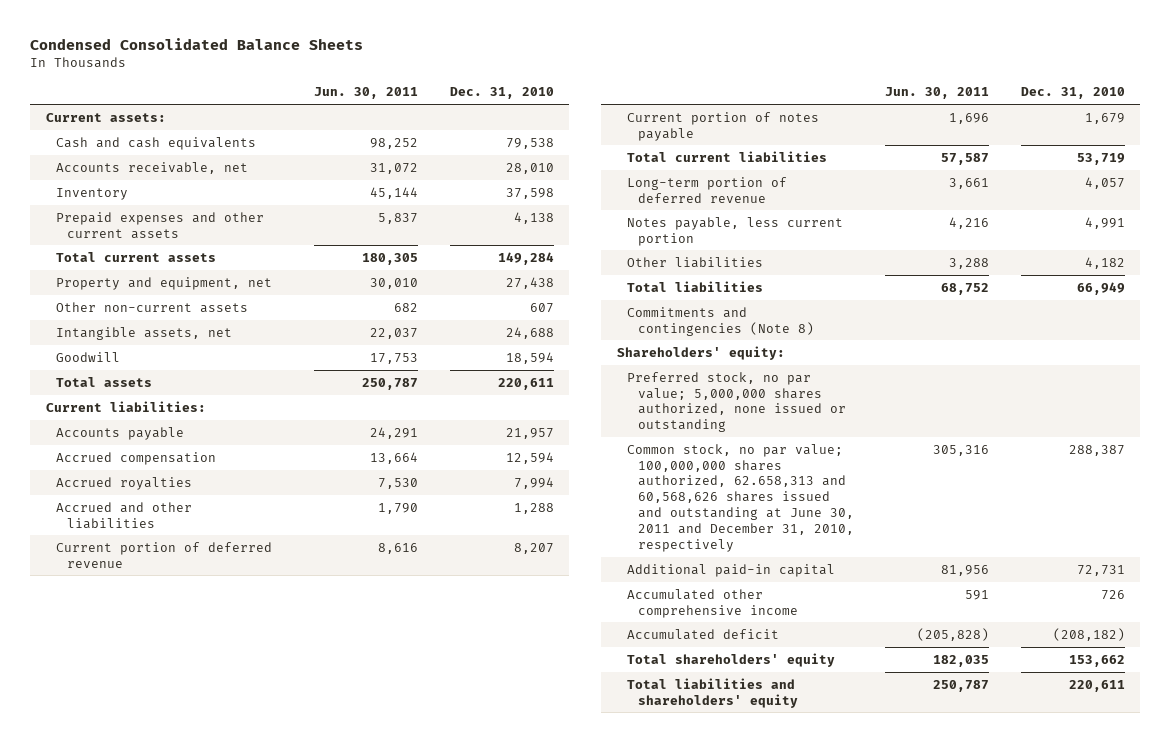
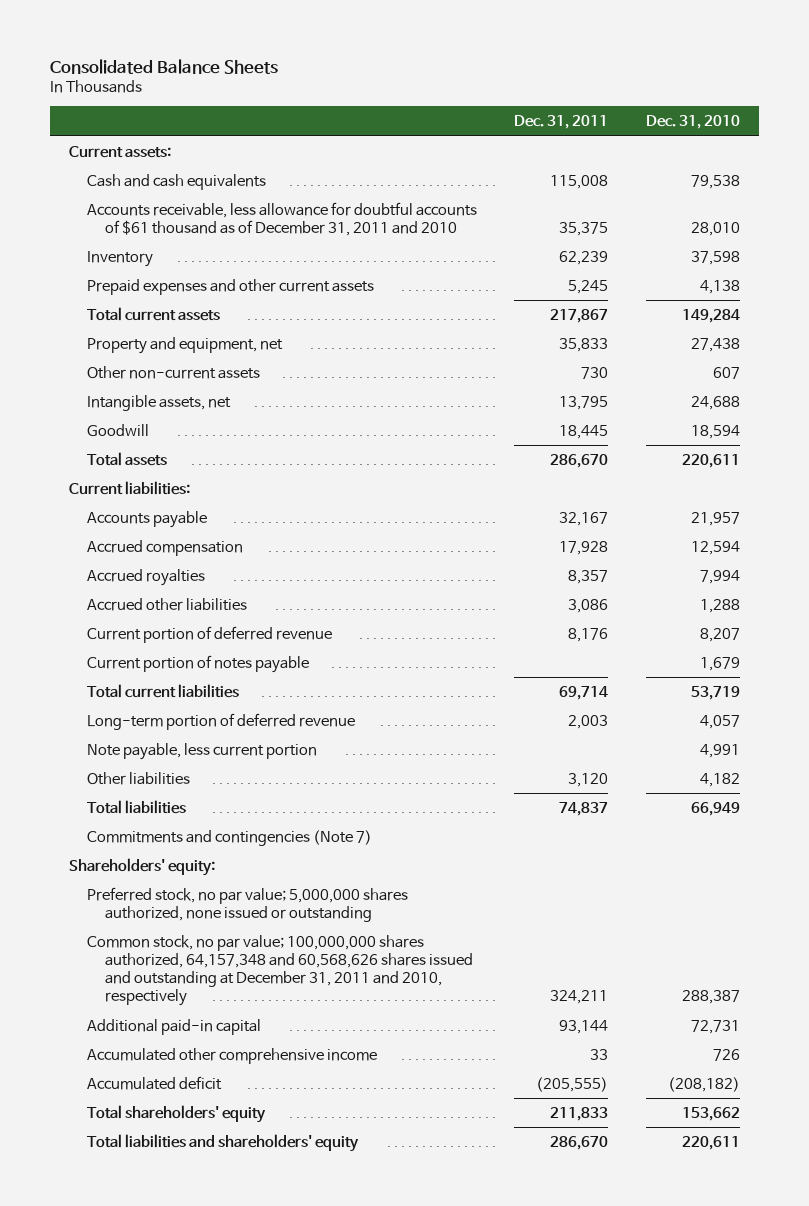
- Condensed Consolidated Balance Sheets
+ Consolidated Balance Sheets
- | Jun. 30, 2011 | Dec. 31, 2010
+ | Dec. 31, 2011 | Dec. 31, 2010
- Accounts receivable, net | 31,072 | 28,010
+ Accounts receivable, less allowance for doubtful accounts of $61 thousand as of December 31, 2011 and 2010 | 35,375 | 28,010
- Accrued and other liabilities | 1,790 | 1,288
+ Accrued other liabilities | 3,086 | 1,288
- Notes payable, less current portion | 4,216 | 4,991
+ Note payable, less current portion | | 4,991
- Commitments and contingencies (Note 8)
+ Commitments and contingencies (Note 7)
- Common stock, no par value; 100,000,000 shares authorized, 62.658,313 and 60,568,626 shares issued and outstanding at June 30, 2011 and December 31, 2010, respectively | 305,316 | 288,387
+ Common stock, no par value; 100,000,000 shares authorized, 64,157,348 and 60,568,626 shares issued and outstanding at December 31, 2011 and 2010, respectively | 324,211 | 288,387

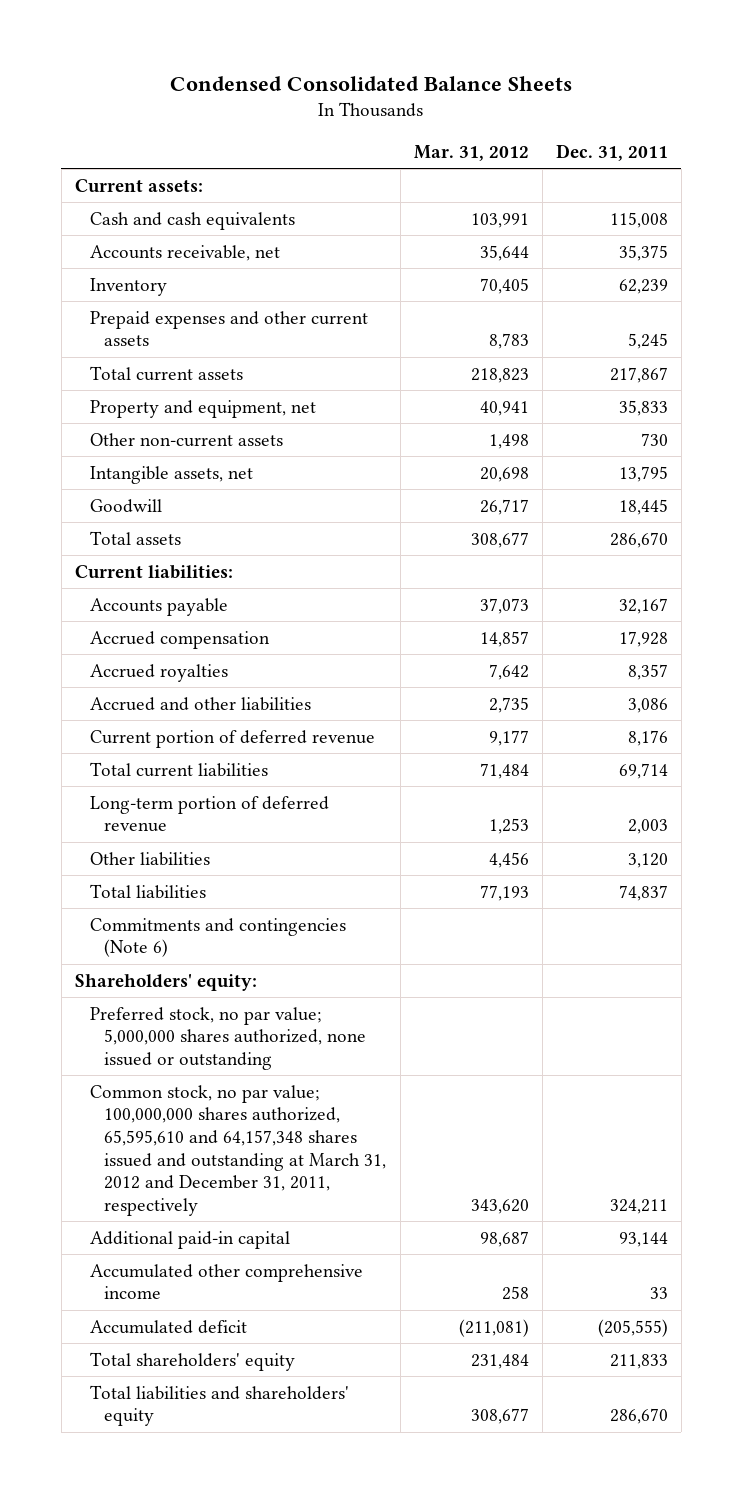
- Consolidated Balance Sheets
+ Condensed Consolidated Balance Sheets
- | Dec. 31, 2011 | Dec. 31, 2010
+ | Mar. 31, 2012 | Dec. 31, 2011
- Accounts receivable, less allowance for doubtful accounts of $61 thousand as of December 31, 2011 and 2010 | 35,375 | 28,010
+ Accounts receivable, net | 35,644 | 35,375
- Accrued other liabilities | 3,086 | 1,288
+ Accrued and other liabilities | 2,735 | 3,086
- Current portion of notes payable | | 1,679
- Note payable, less current portion | | 4,991
- Commitments and contingencies (Note 7)
+ Commitments and contingencies (Note 6)
- Common stock, no par value; 100,000,000 shares authorized, 64,157,348 and 60,568,626 shares issued and outstanding at December 31, 2011 and 2010, respectively | 324,211 | 288,387
+ Common stock, no par value; 100,000,000 shares authorized, 65,595,610 and 64,157,348 shares issued and outstanding at March 31, 2012 and December 31, 2011, respectively | 343,620 | 324,211

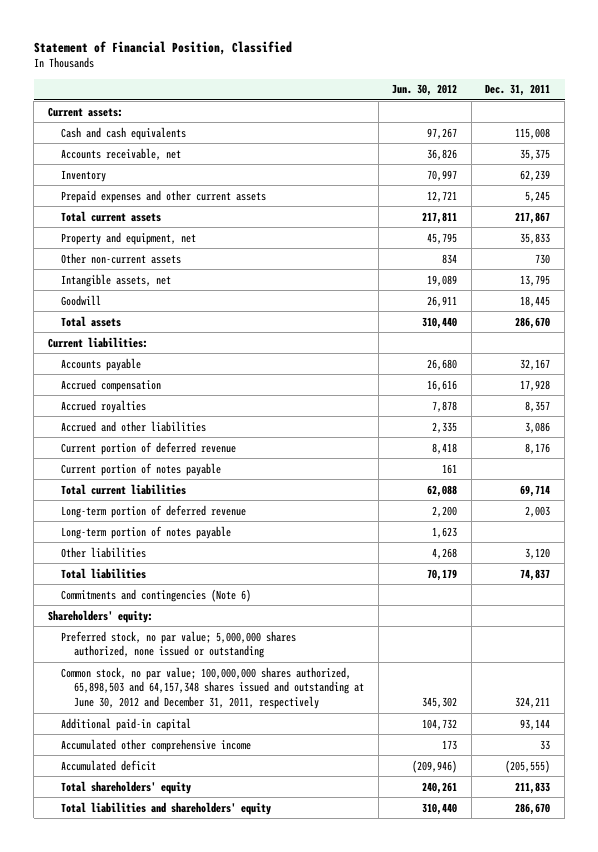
- Condensed Consolidated Balance Sheets
+ Statement of Financial Position, Classified
- | Mar. 31, 2012 | Dec. 31, 2011
+ | Jun. 30, 2012 | Dec. 31, 2011
+ Current portion of notes payable | 161 |
+ Long-term portion of notes payable | 1,623 |
- Common stock, no par value; 100,000,000 shares authorized, 65,595,610 and 64,157,348 shares issued and outstanding at March 31, 2012 and December 31, 2011, respectively | 343,620 | 324,211
+ Common stock, no par value; 100,000,000 shares authorized, 65,898,503 and 64,157,348 shares issued and outstanding at June 30, 2012 and December 31, 2011, respectively | 345,302 | 324,211

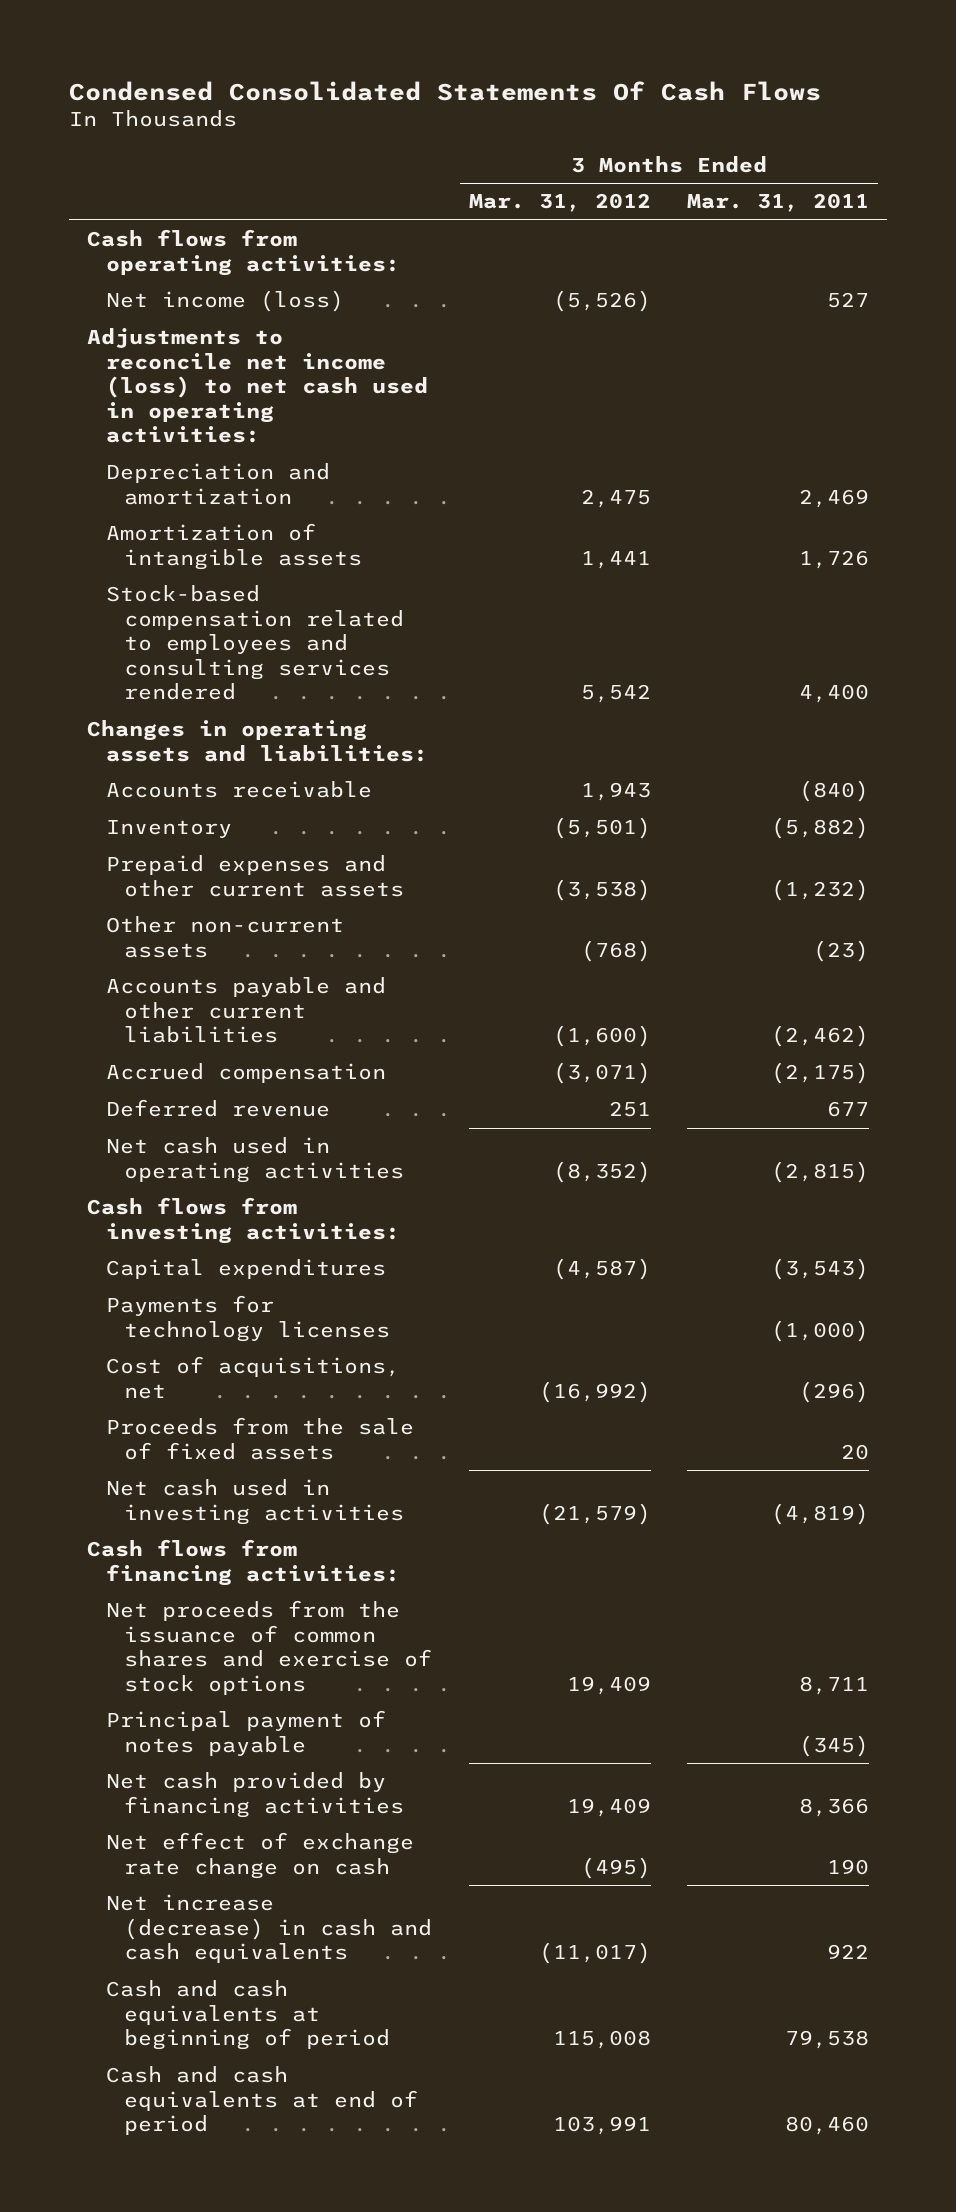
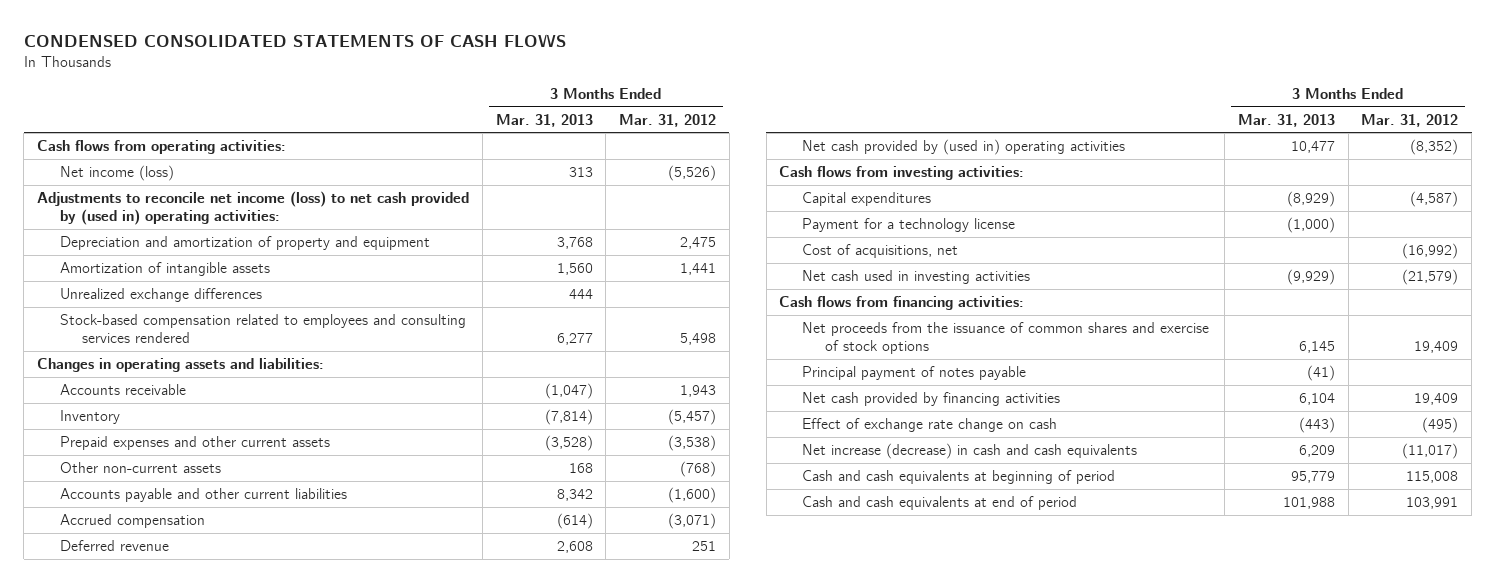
- Condensed Consolidated Statements Of Cash Flows
+ CONDENSED CONSOLIDATED STATEMENTS OF CASH FLOWS
- | 3 Months Ended Mar. 31, 2012 | 3 Months Ended Mar. 31, 2011
+ | 3 Months Ended Mar. 31, 2013 | 3 Months Ended Mar. 31, 2012
- Adjustments to reconcile net income (loss) to net cash used in operating activities:
- Depreciation and amortization | 2,475 | 2,469
+ Adjustments to reconcile net income (loss) to net cash provided by (used in) operating activities:
+ Depreciation and amortization of property and equipment | 3,768 | 2,475
- Stock-based compensation related to employees and consulting services rendered | 5,542 | 4,400
+ Unrealized exchange differences | 444 |
+ Stock-based compensation related to employees and consulting services rendered | 6,277 | 5,498
- Inventory | (5,501) | (5,882)
+ Inventory | (7,814) | (5,457)
- Net cash used in operating activities | (8,352) | (2,815)
+ Net cash provided by (used in) operating activities | 10,477 | (8,352)
- Payments for technology licenses | | (1,000)
+ Payment for a technology license | (1,000) |
- Proceeds from the sale of fixed assets | | 20
- Net effect of exchange rate change on cash | (495) | 190
+ Effect of exchange rate change on cash | (443) | (495)

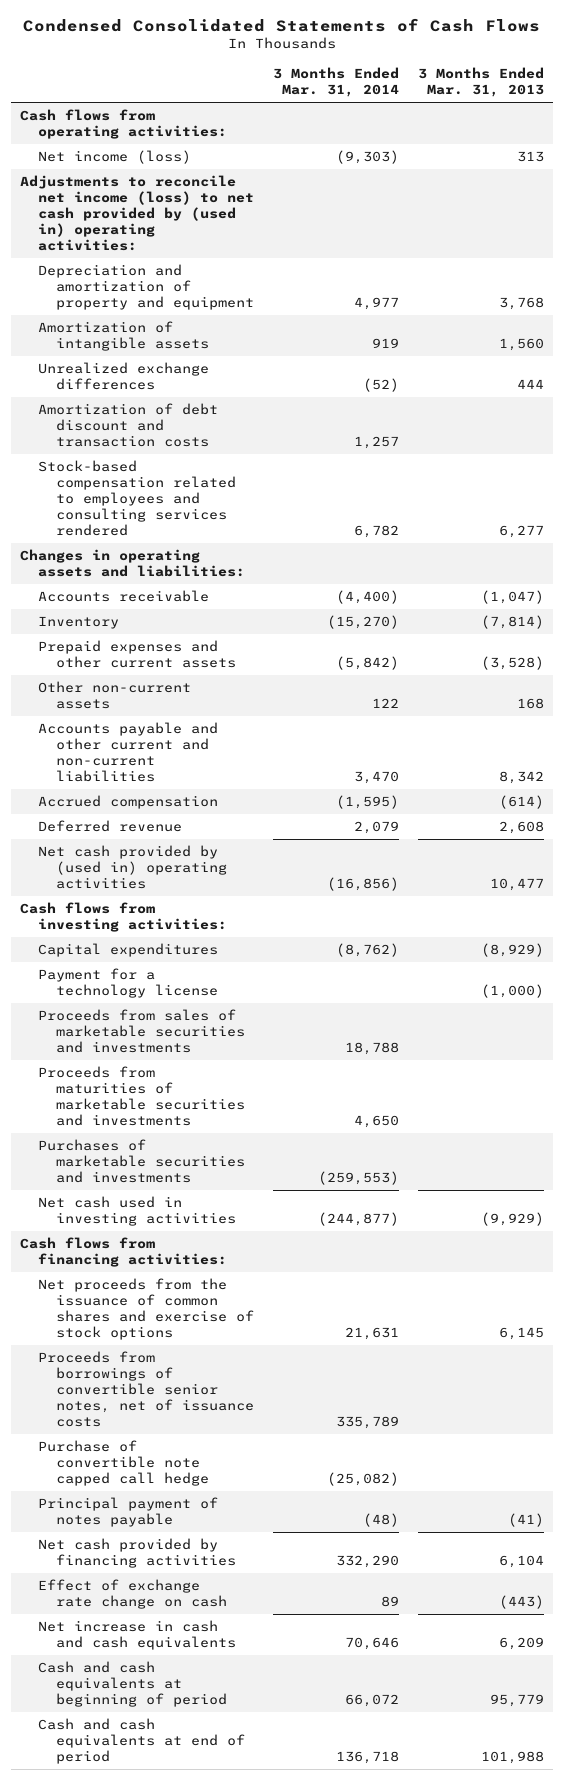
- CONDENSED CONSOLIDATED STATEMENTS OF CASH FLOWS
+ Condensed Consolidated Statements of Cash Flows
- | 3 Months Ended Mar. 31, 2013 | 3 Months Ended Mar. 31, 2012
+ | 3 Months Ended Mar. 31, 2014 | 3 Months Ended Mar. 31, 2013
+ Amortization of debt discount and transaction costs | 1,257 |
- Accounts payable and other current liabilities | 8,342 | (1,600)
+ Accounts payable and other current and non-current liabilities | 3,470 | 8,342
- Cost of acquisitions, net | | (16,992)
+ Proceeds from sales of marketable securities and investments | 18,788 |
+ Proceeds from maturities of marketable securities and investments | 4,650 |
+ Purchases of marketable securities and investments | (259,553) |
+ Proceeds from borrowings of convertible senior notes, net of issuance costs | 335,789 |
+ Purchase of convertible note capped call hedge | (25,082) |
- Net increase (decrease) in cash and cash equivalents | 6,209 | (11,017)
+ Net increase in cash and cash equivalents | 70,646 | 6,209

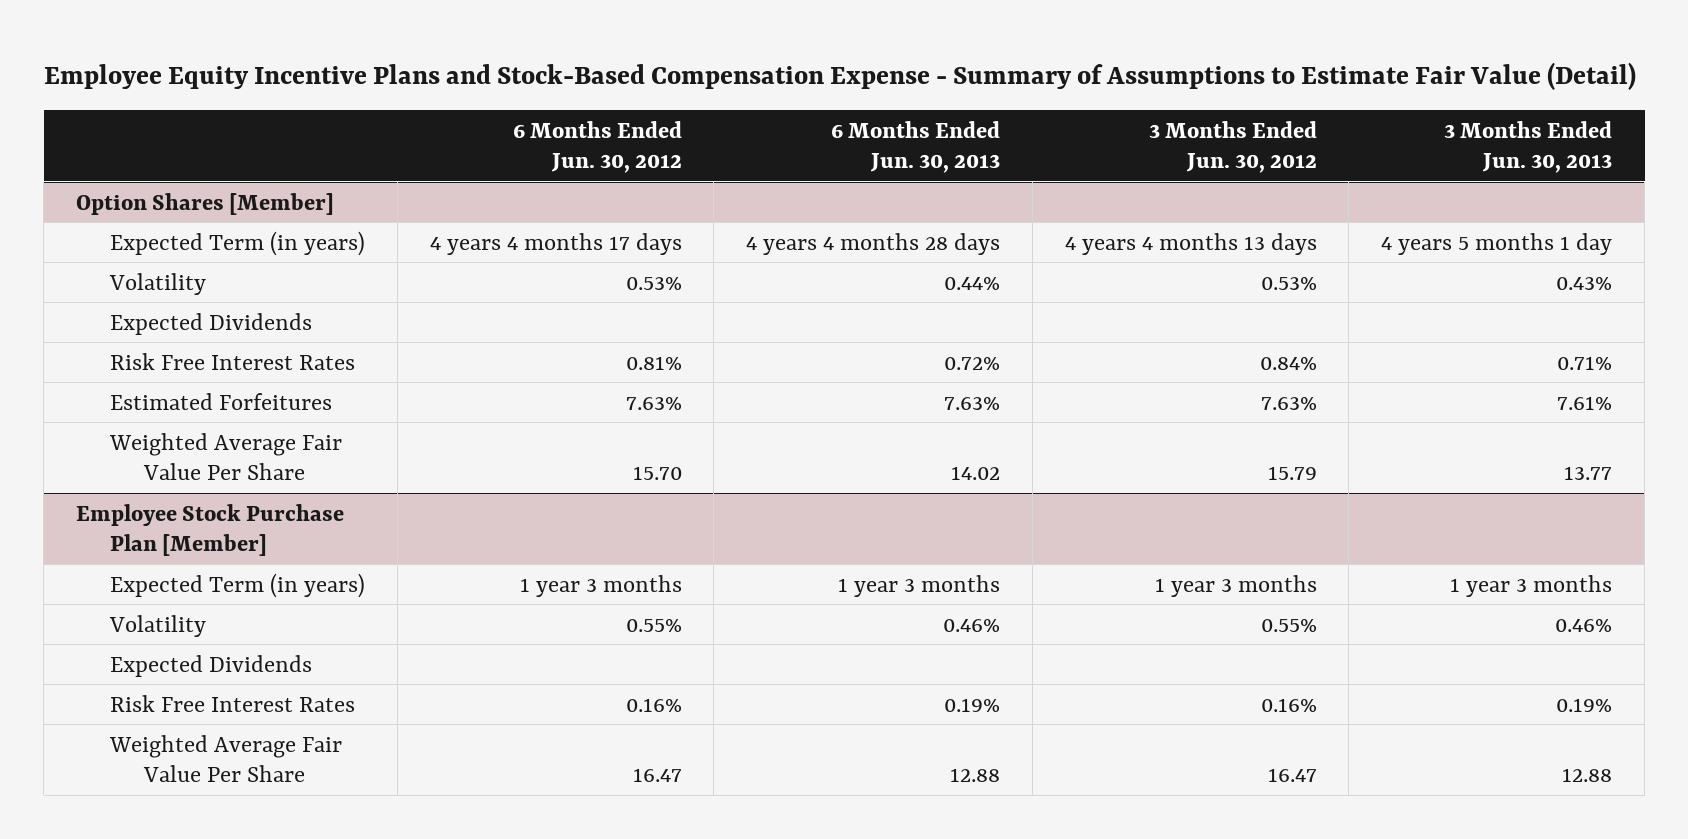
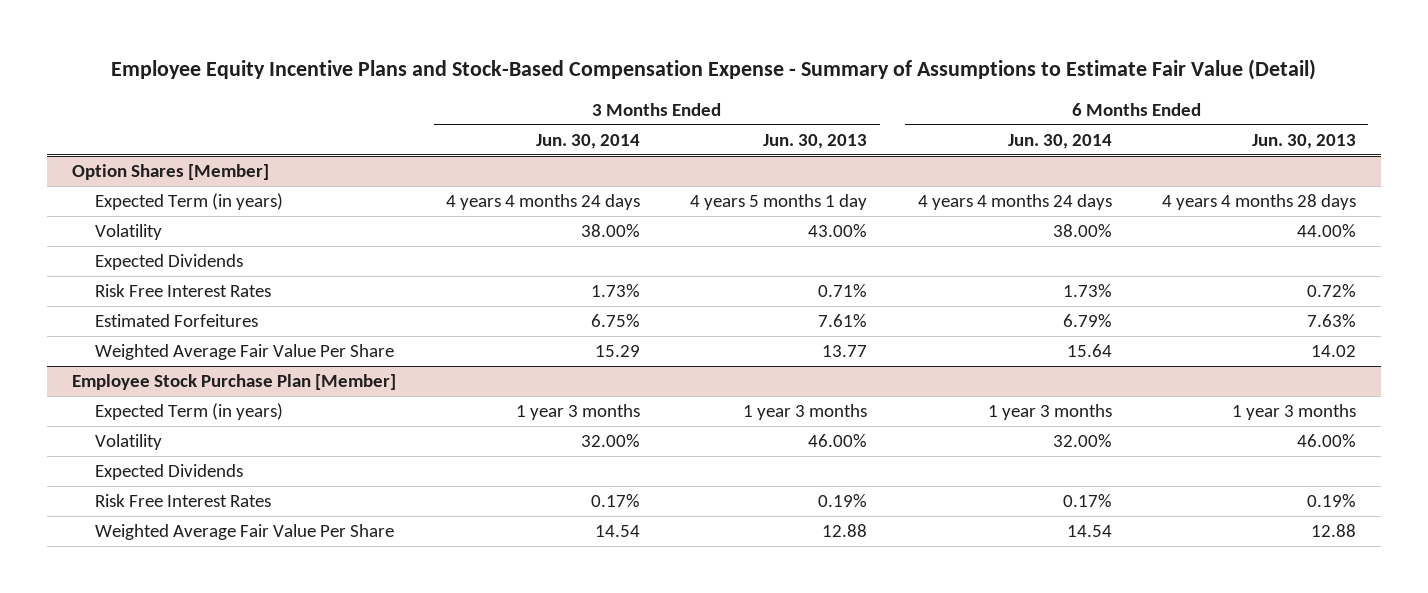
- | 6 Months Ended Jun. 30, 2012 | 6 Months Ended Jun. 30, 2013 | 3 Months Ended Jun. 30, 2012 | 3 Months Ended Jun. 30, 2013
+ | 3 Months Ended Jun. 30, 2014 | 3 Months Ended Jun. 30, 2013 | 6 Months Ended Jun. 30, 2014 | 6 Months Ended Jun. 30, 2013
@ Option Shares [Member]
- Volatility | 0.53% | 0.44% | 0.53% | 0.43%
+ Volatility | 38.00% | 43.00% | 38.00% | 44.00%
@ Employee Stock Purchase Plan [Member]
- Volatility | 0.55% | 0.46% | 0.55% | 0.46%
+ Volatility | 32.00% | 46.00% | 32.00% | 46.00%

